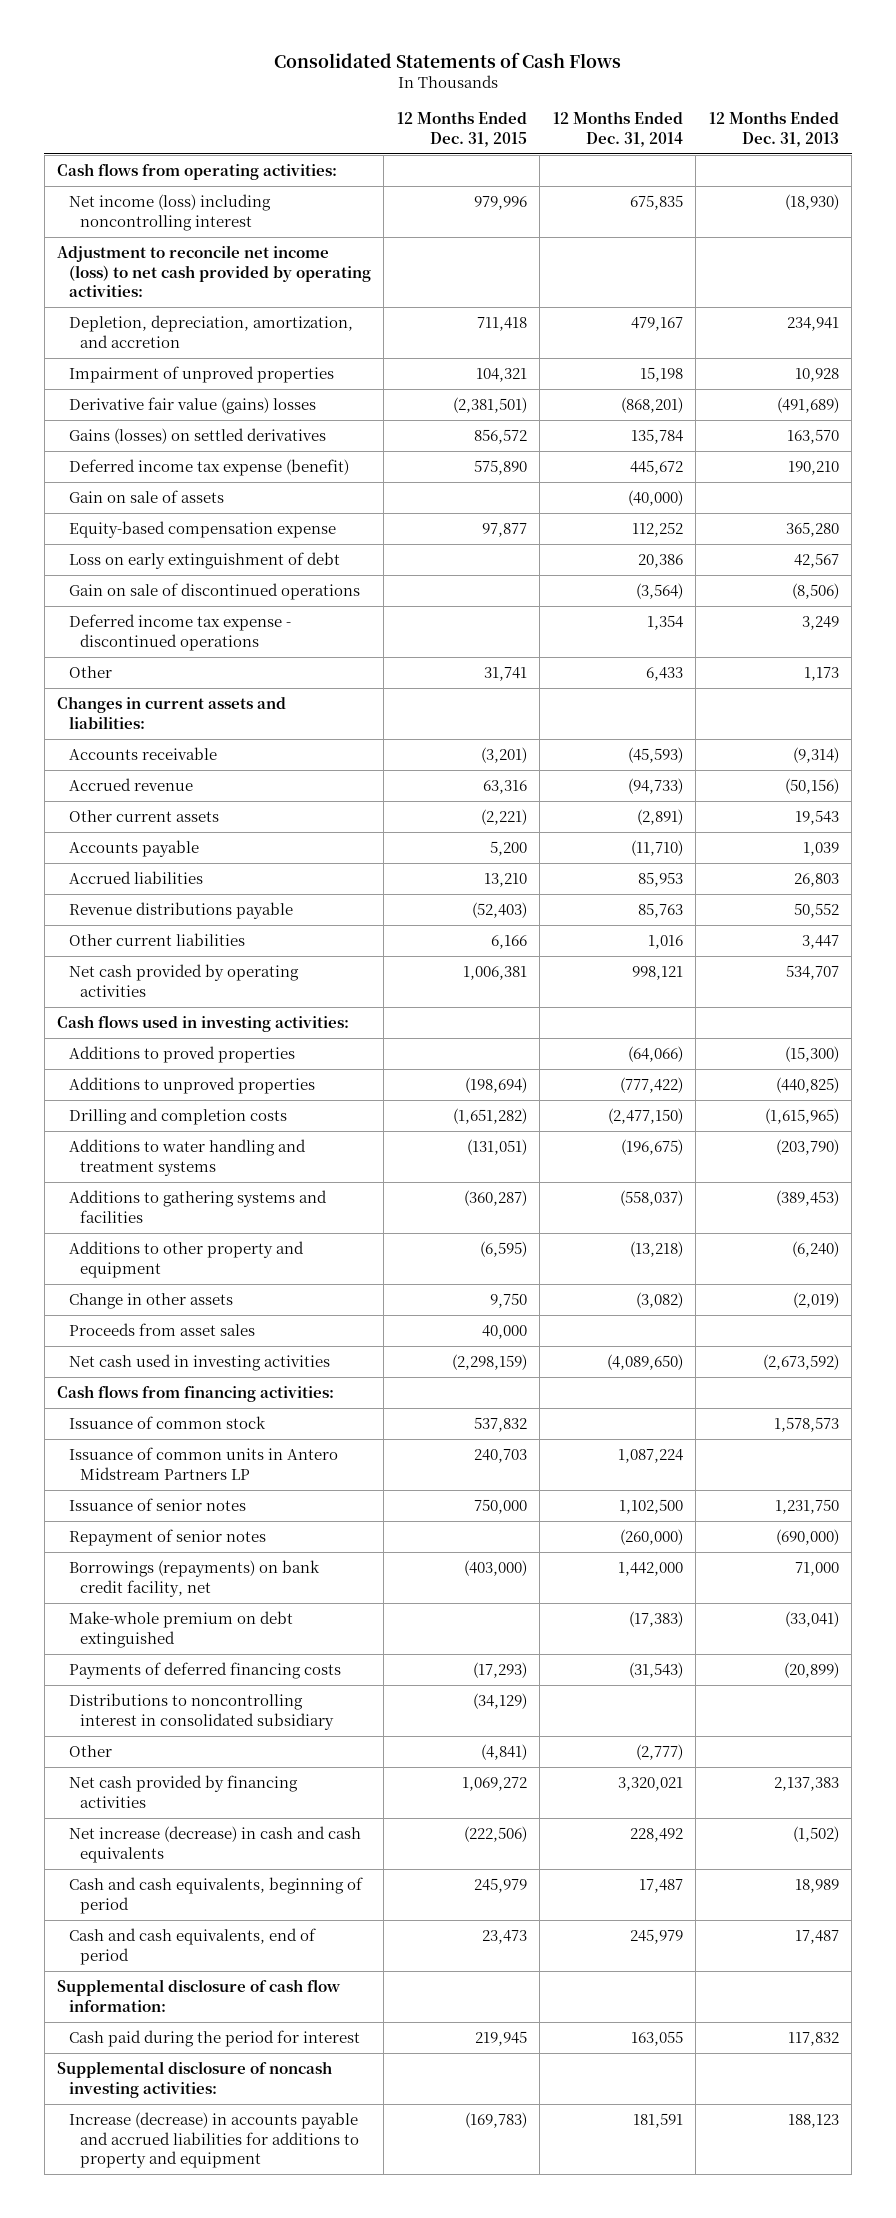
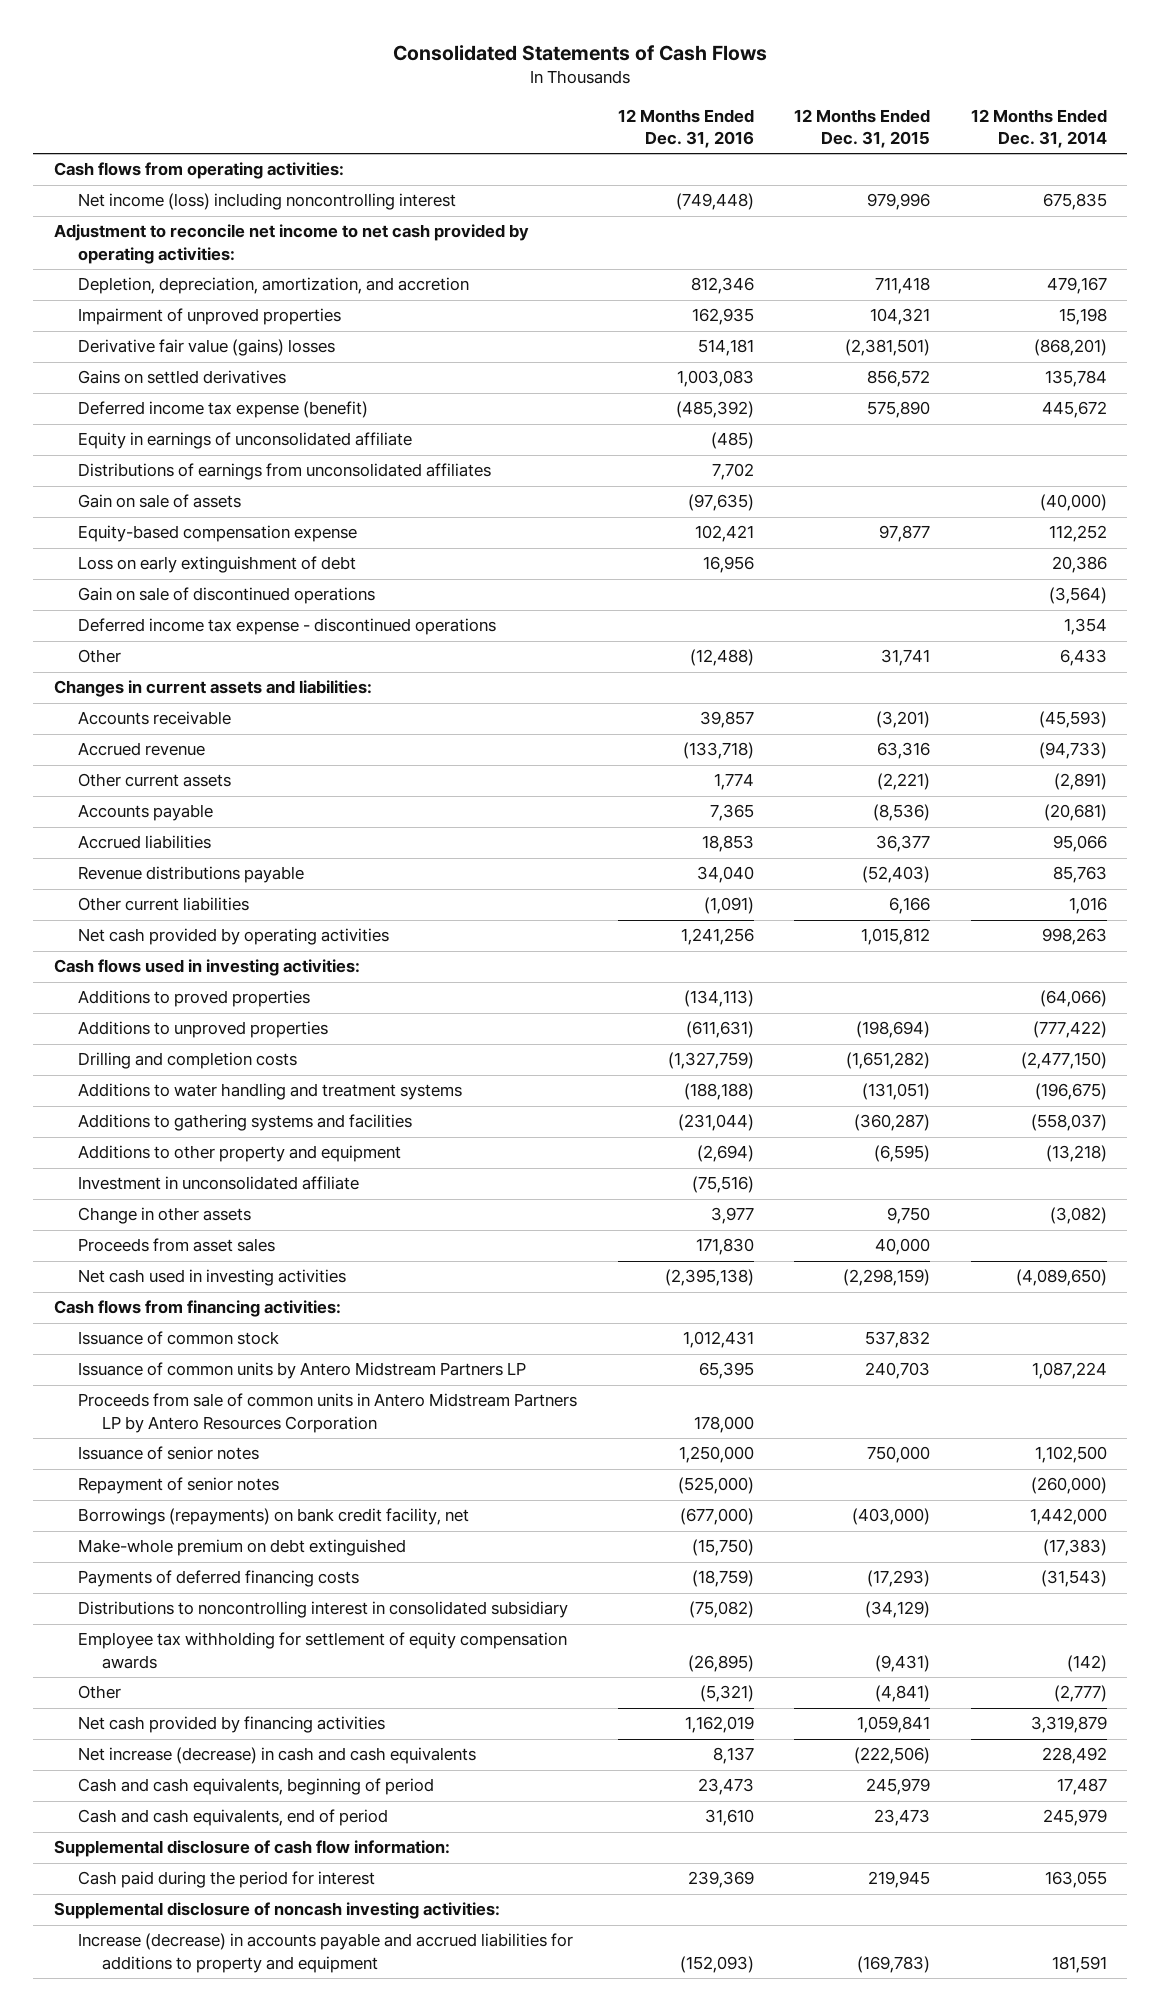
- | 12 Months Ended Dec. 31, 2015 | 12 Months Ended Dec. 31, 2014 | 12 Months Ended Dec. 31, 2013
+ | 12 Months Ended Dec. 31, 2016 | 12 Months Ended Dec. 31, 2015 | 12 Months Ended Dec. 31, 2014
- Adjustment to reconcile net income (loss) to net cash provided by operating activities:
+ Adjustment to reconcile net income to net cash provided by operating activities:
- Gains (losses) on settled derivatives | 856,572 | 135,784 | 163,570
+ Gains on settled derivatives | 1,003,083 | 856,572 | 135,784
+ Equity in earnings of unconsolidated affiliate | (485) | |
+ Distributions of earnings from unconsolidated affiliates | 7,702 | |
- Accounts payable | 5,200 | (11,710) | 1,039
- Accrued liabilities | 13,210 | 85,953 | 26,803
+ Accounts payable | 7,365 | (8,536) | (20,681)
+ Accrued liabilities | 18,853 | 36,377 | 95,066
- Net cash provided by operating activities | 1,006,381 | 998,121 | 534,707
+ Net cash provided by operating activities | 1,241,256 | 1,015,812 | 998,263
+ Investment in unconsolidated affiliate | (75,516) | |
- Issuance of common units in Antero Midstream Partners LP | 240,703 | 1,087,224 |
+ Issuance of common units by Antero Midstream Partners LP | 65,395 | 240,703 | 1,087,224
+ Proceeds from sale of common units in Antero Midstream Partners LP by Antero Resources Corporation | 178,000 | |
+ Employee tax withholding for settlement of equity compensation awards | (26,895) | (9,431) | (142)
- Net cash provided by financing activities | 1,069,272 | 3,320,021 | 2,137,383
+ Net cash provided by financing activities | 1,162,019 | 1,059,841 | 3,319,879

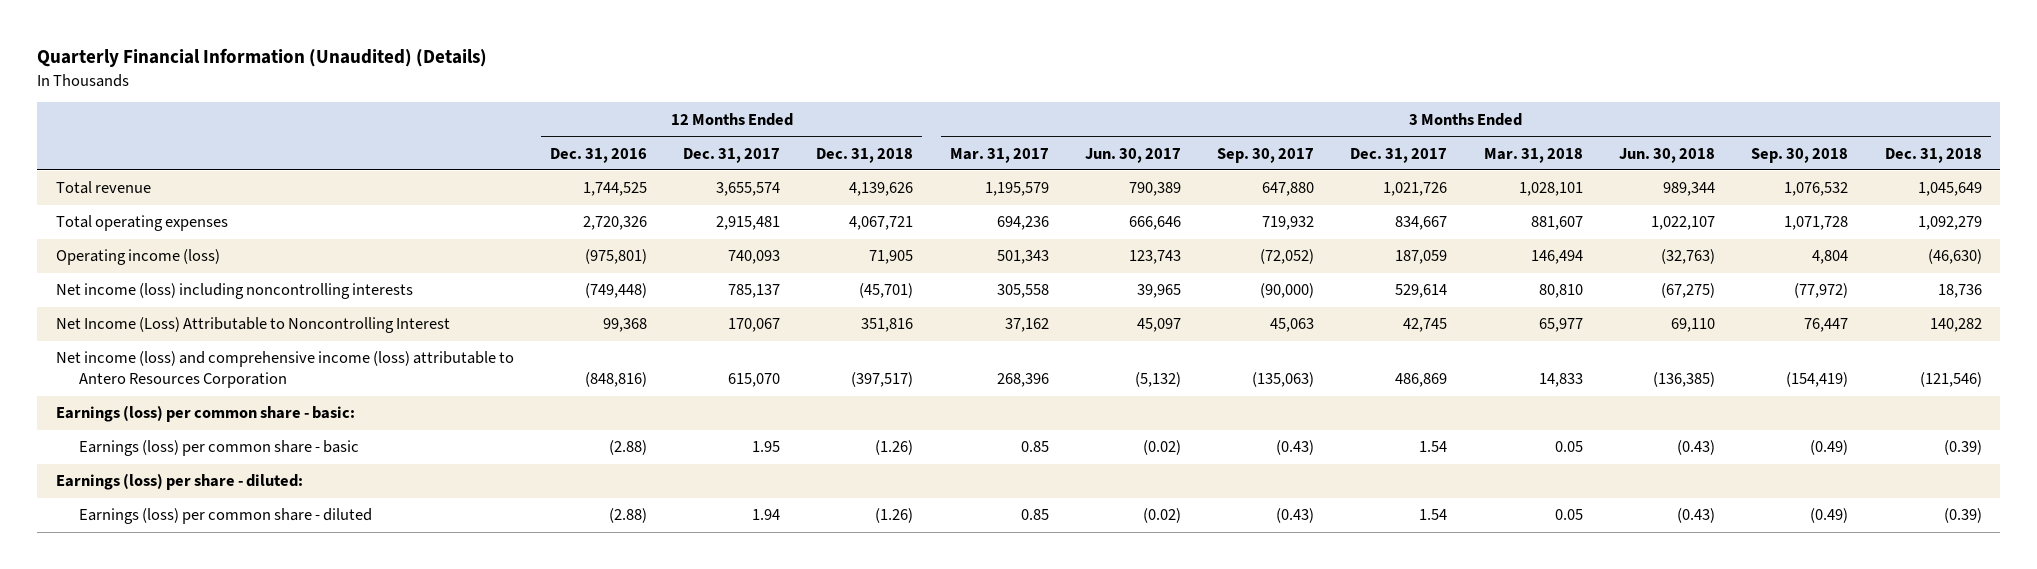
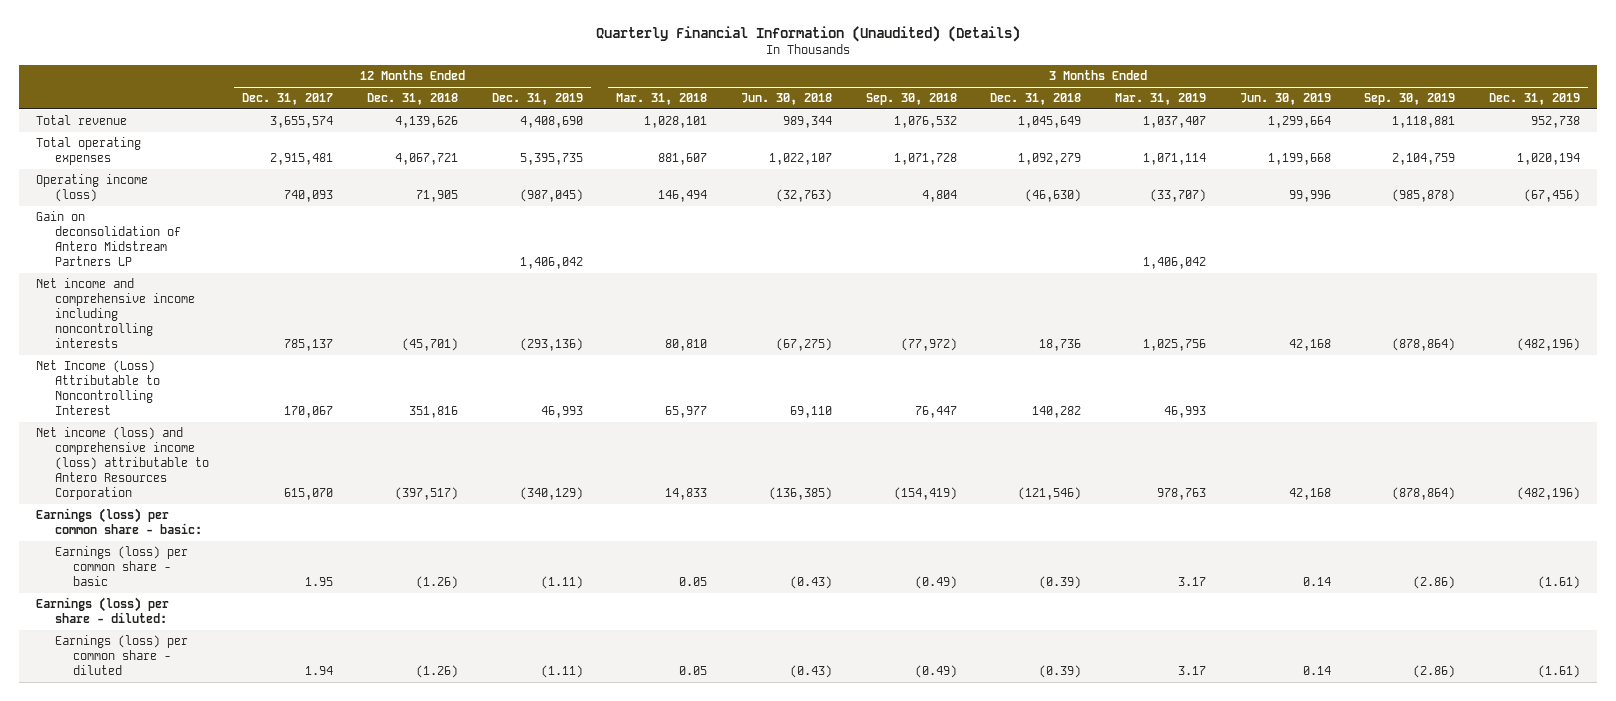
- | 12 Months Ended Dec. 31, 2016 | 12 Months Ended Dec. 31, 2017 | 12 Months Ended Dec. 31, 2018 | 3 Months Ended Mar. 31, 2017 | 3 Months Ended Jun. 30, 2017 | 3 Months Ended Sep. 30, 2017 | 3 Months Ended Dec. 31, 2017 | 3 Months Ended Mar. 31, 2018 | 3 Months Ended Jun. 30, 2018 | 3 Months Ended Sep. 30, 2018 | 3 Months Ended Dec. 31, 2018
+ | 12 Months Ended Dec. 31, 2017 | 12 Months Ended Dec. 31, 2018 | 12 Months Ended Dec. 31, 2019 | 3 Months Ended Mar. 31, 2018 | 3 Months Ended Jun. 30, 2018 | 3 Months Ended Sep. 30, 2018 | 3 Months Ended Dec. 31, 2018 | 3 Months Ended Mar. 31, 2019 | 3 Months Ended Jun. 30, 2019 | 3 Months Ended Sep. 30, 2019 | 3 Months Ended Dec. 31, 2019
- Net income (loss) including noncontrolling interests | (749,448) | 785,137 | (45,701) | 305,558 | 39,965 | (90,000) | 529,614 | 80,810 | (67,275) | (77,972) | 18,736
+ Gain on deconsolidation of Antero Midstream Partners LP | | | 1,406,042 | | | | | 1,406,042 | | |
+ Net income and comprehensive income including noncontrolling interests | 785,137 | (45,701) | (293,136) | 80,810 | (67,275) | (77,972) | 18,736 | 1,025,756 | 42,168 | (878,864) | (482,196)

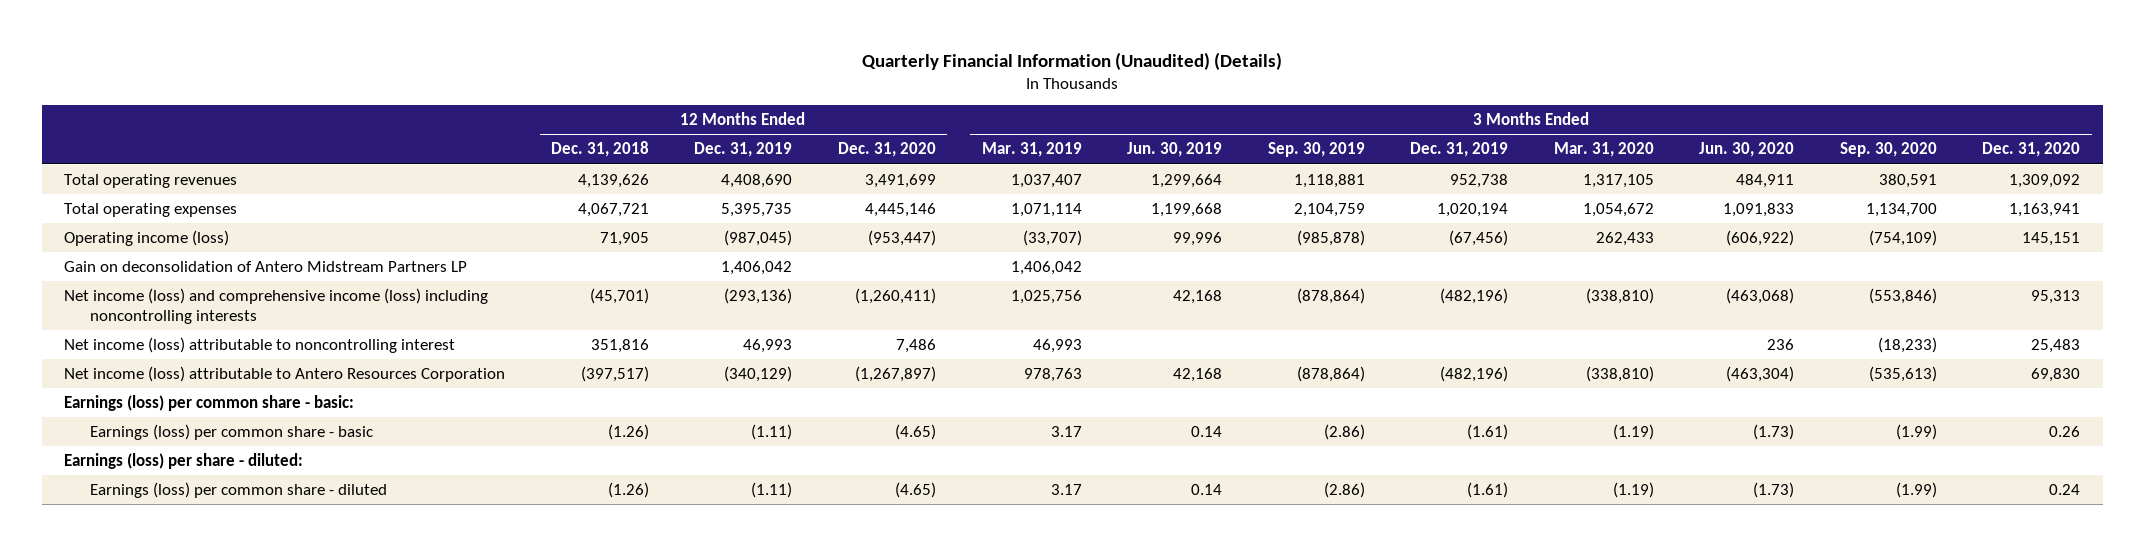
- | 12 Months Ended Dec. 31, 2017 | 12 Months Ended Dec. 31, 2018 | 12 Months Ended Dec. 31, 2019 | 3 Months Ended Mar. 31, 2018 | 3 Months Ended Jun. 30, 2018 | 3 Months Ended Sep. 30, 2018 | 3 Months Ended Dec. 31, 2018 | 3 Months Ended Mar. 31, 2019 | 3 Months Ended Jun. 30, 2019 | 3 Months Ended Sep. 30, 2019 | 3 Months Ended Dec. 31, 2019
+ | 12 Months Ended Dec. 31, 2018 | 12 Months Ended Dec. 31, 2019 | 12 Months Ended Dec. 31, 2020 | 3 Months Ended Mar. 31, 2019 | 3 Months Ended Jun. 30, 2019 | 3 Months Ended Sep. 30, 2019 | 3 Months Ended Dec. 31, 2019 | 3 Months Ended Mar. 31, 2020 | 3 Months Ended Jun. 30, 2020 | 3 Months Ended Sep. 30, 2020 | 3 Months Ended Dec. 31, 2020
- Total revenue | 3,655,574 | 4,139,626 | 4,408,690 | 1,028,101 | 989,344 | 1,076,532 | 1,045,649 | 1,037,407 | 1,299,664 | 1,118,881 | 952,738
+ Total operating revenues | 4,139,626 | 4,408,690 | 3,491,699 | 1,037,407 | 1,299,664 | 1,118,881 | 952,738 | 1,317,105 | 484,911 | 380,591 | 1,309,092
- Net income and comprehensive income including noncontrolling interests | 785,137 | (45,701) | (293,136) | 80,810 | (67,275) | (77,972) | 18,736 | 1,025,756 | 42,168 | (878,864) | (482,196)
- Net Income (Loss) Attributable to Noncontrolling Interest | 170,067 | 351,816 | 46,993 | 65,977 | 69,110 | 76,447 | 140,282 | 46,993 | | |
- Net income (loss) and comprehensive income (loss) attributable to Antero Resources Corporation | 615,070 | (397,517) | (340,129) | 14,833 | (136,385) | (154,419) | (121,546) | 978,763 | 42,168 | (878,864) | (482,196)
+ Net income (loss) and comprehensive income (loss) including noncontrolling interests | (45,701) | (293,136) | (1,260,411) | 1,025,756 | 42,168 | (878,864) | (482,196) | (338,810) | (463,068) | (553,846) | 95,313
+ Net income (loss) attributable to noncontrolling interest | 351,816 | 46,993 | 7,486 | 46,993 | | | | | 236 | (18,233) | 25,483
+ Net income (loss) attributable to Antero Resources Corporation | (397,517) | (340,129) | (1,267,897) | 978,763 | 42,168 | (878,864) | (482,196) | (338,810) | (463,304) | (535,613) | 69,830

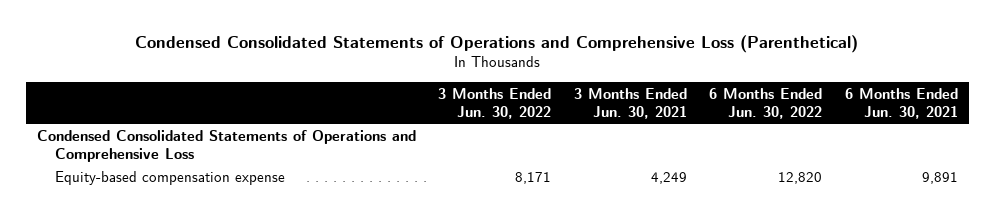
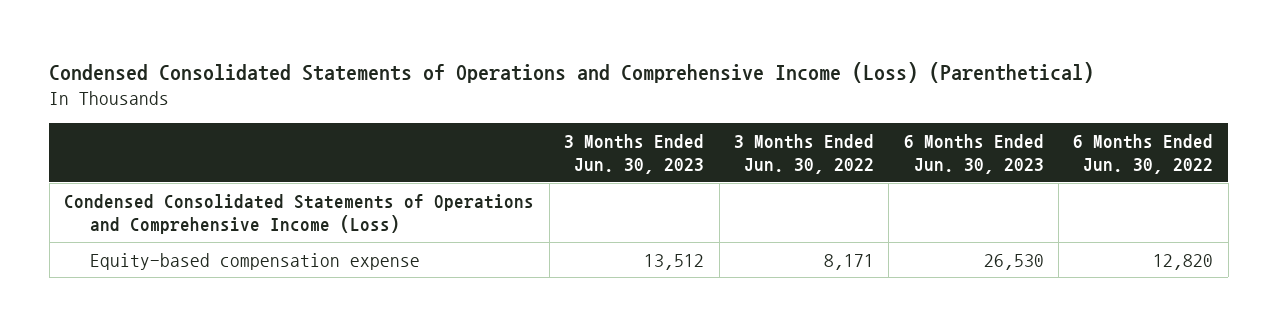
- Condensed Consolidated Statements of Operations and Comprehensive Loss (Parenthetical)
+ Condensed Consolidated Statements of Operations and Comprehensive Income (Loss) (Parenthetical)
- | 3 Months Ended Jun. 30, 2022 | 3 Months Ended Jun. 30, 2021 | 6 Months Ended Jun. 30, 2022 | 6 Months Ended Jun. 30, 2021
+ | 3 Months Ended Jun. 30, 2023 | 3 Months Ended Jun. 30, 2022 | 6 Months Ended Jun. 30, 2023 | 6 Months Ended Jun. 30, 2022
- Condensed Consolidated Statements of Operations and Comprehensive Loss
+ Condensed Consolidated Statements of Operations and Comprehensive Income (Loss)

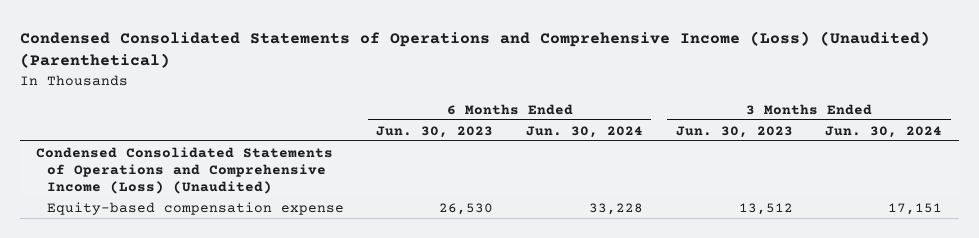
- Condensed Consolidated Statements of Operations and Comprehensive Income (Loss) (Parenthetical)
+ Condensed Consolidated Statements of Operations and Comprehensive Income (Loss) (Unaudited) (Parenthetical)
- | 3 Months Ended Jun. 30, 2023 | 3 Months Ended Jun. 30, 2022 | 6 Months Ended Jun. 30, 2023 | 6 Months Ended Jun. 30, 2022
+ | 6 Months Ended Jun. 30, 2023 | 6 Months Ended Jun. 30, 2024 | 3 Months Ended Jun. 30, 2023 | 3 Months Ended Jun. 30, 2024
- Condensed Consolidated Statements of Operations and Comprehensive Income (Loss)
+ Condensed Consolidated Statements of Operations and Comprehensive Income (Loss) (Unaudited)

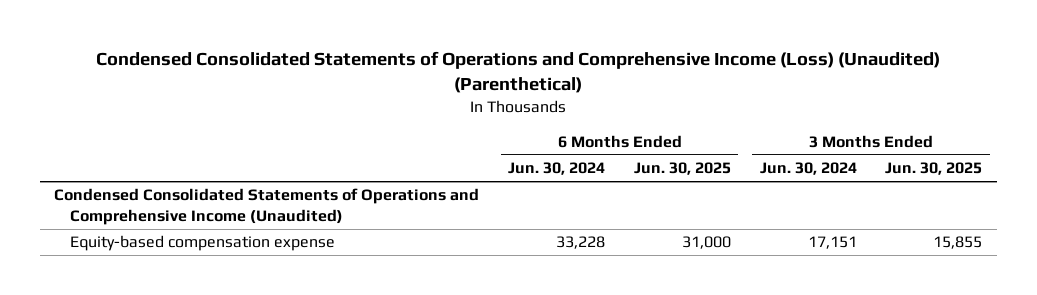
- | 6 Months Ended Jun. 30, 2023 | 6 Months Ended Jun. 30, 2024 | 3 Months Ended Jun. 30, 2023 | 3 Months Ended Jun. 30, 2024
+ | 6 Months Ended Jun. 30, 2024 | 6 Months Ended Jun. 30, 2025 | 3 Months Ended Jun. 30, 2024 | 3 Months Ended Jun. 30, 2025
- Condensed Consolidated Statements of Operations and Comprehensive Income (Loss) (Unaudited)
+ Condensed Consolidated Statements of Operations and Comprehensive Income (Unaudited)

